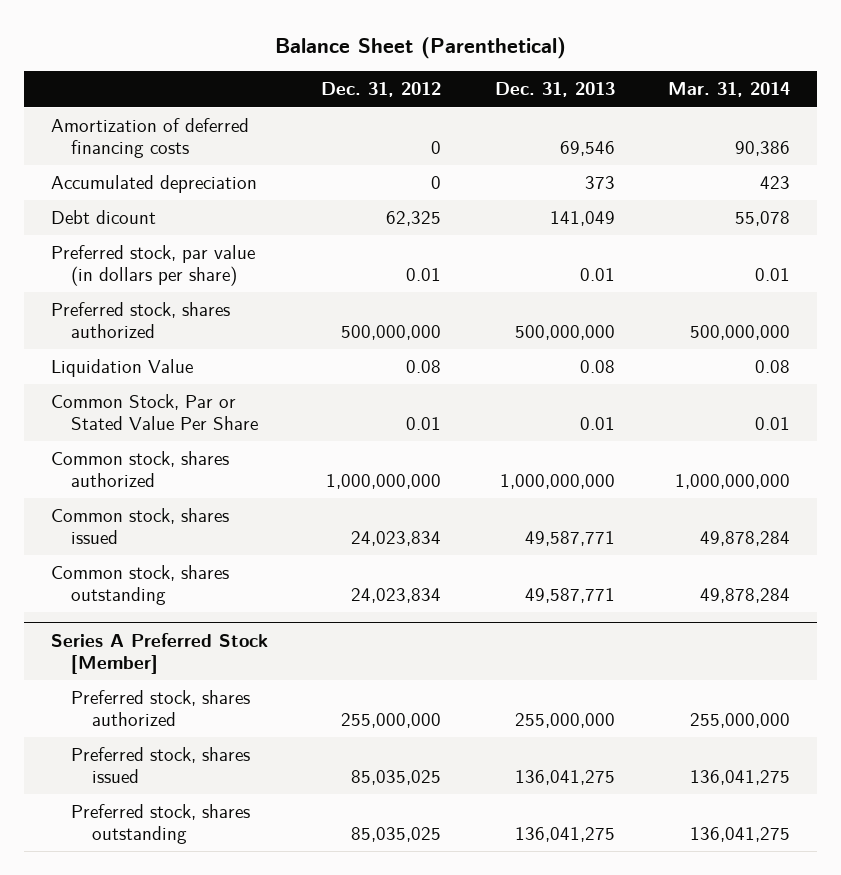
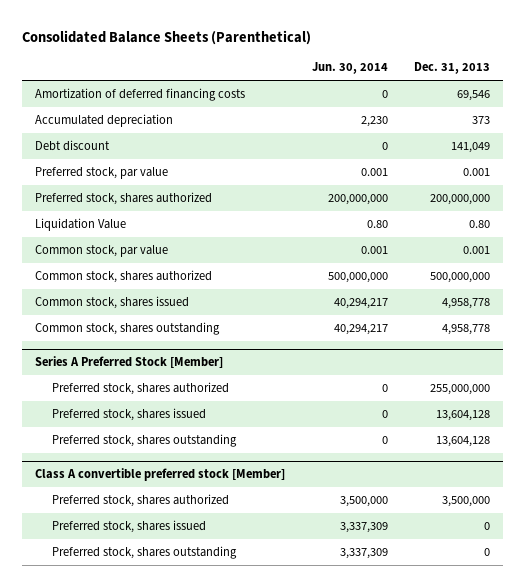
- Balance Sheet (Parenthetical)
+ Consolidated Balance Sheets (Parenthetical)
- | Dec. 31, 2012 | Dec. 31, 2013 | Mar. 31, 2014
+ | Jun. 30, 2014 | Dec. 31, 2013
- Debt dicount | 62,325 | 141,049 | 55,078
- Preferred stock, par value (in dollars per share) | 0.01 | 0.01 | 0.01
- Preferred stock, shares authorized | 500,000,000 | 500,000,000 | 500,000,000
- Liquidation Value | 0.08 | 0.08 | 0.08
- Common Stock, Par or Stated Value Per Share | 0.01 | 0.01 | 0.01
- Common stock, shares authorized | 1,000,000,000 | 1,000,000,000 | 1,000,000,000
- Common stock, shares issued | 24,023,834 | 49,587,771 | 49,878,284
- Common stock, shares outstanding | 24,023,834 | 49,587,771 | 49,878,284
+ Debt discount | 0 | 141,049
+ Preferred stock, par value | 0.001 | 0.001
+ Preferred stock, shares authorized | 200,000,000 | 200,000,000
+ Liquidation Value | 0.80 | 0.80
+ Common stock, par value | 0.001 | 0.001
+ Common stock, shares authorized | 500,000,000 | 500,000,000
+ Common stock, shares issued | 40,294,217 | 4,958,778
+ Common stock, shares outstanding | 40,294,217 | 4,958,778
@ Series A Preferred Stock [Member]
- Preferred stock, shares issued | 85,035,025 | 136,041,275 | 136,041,275
- Preferred stock, shares outstanding | 85,035,025 | 136,041,275 | 136,041,275
+ Preferred stock, shares issued | 0 | 13,604,128
+ Preferred stock, shares outstanding | 0 | 13,604,128
+ Class A convertible preferred stock [Member]
+ Preferred stock, shares authorized | 3,500,000 | 3,500,000
+ Preferred stock, shares issued | 3,337,309 | 0
+ Preferred stock, shares outstanding | 3,337,309 | 0

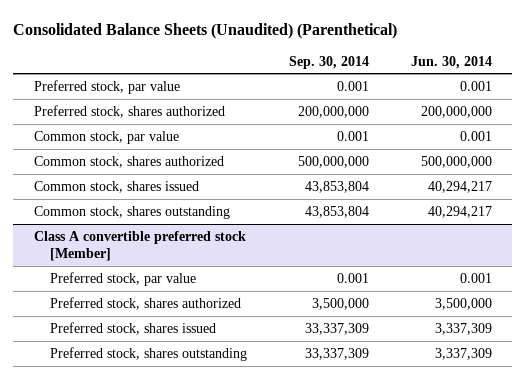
- Consolidated Balance Sheets (Parenthetical)
+ Consolidated Balance Sheets (Unaudited) (Parenthetical)
- | Jun. 30, 2014 | Dec. 31, 2013
+ | Sep. 30, 2014 | Jun. 30, 2014
- Amortization of deferred financing costs | 0 | 69,546
- Accumulated depreciation | 2,230 | 373
- Debt discount | 0 | 141,049
- Liquidation Value | 0.80 | 0.80
- Series A Preferred Stock [Member]
- Preferred stock, shares authorized | 0 | 255,000,000
- Preferred stock, shares issued | 0 | 13,604,128
- Preferred stock, shares outstanding | 0 | 13,604,128
@ Class A convertible preferred stock [Member]
+ Preferred stock, par value | 0.001 | 0.001

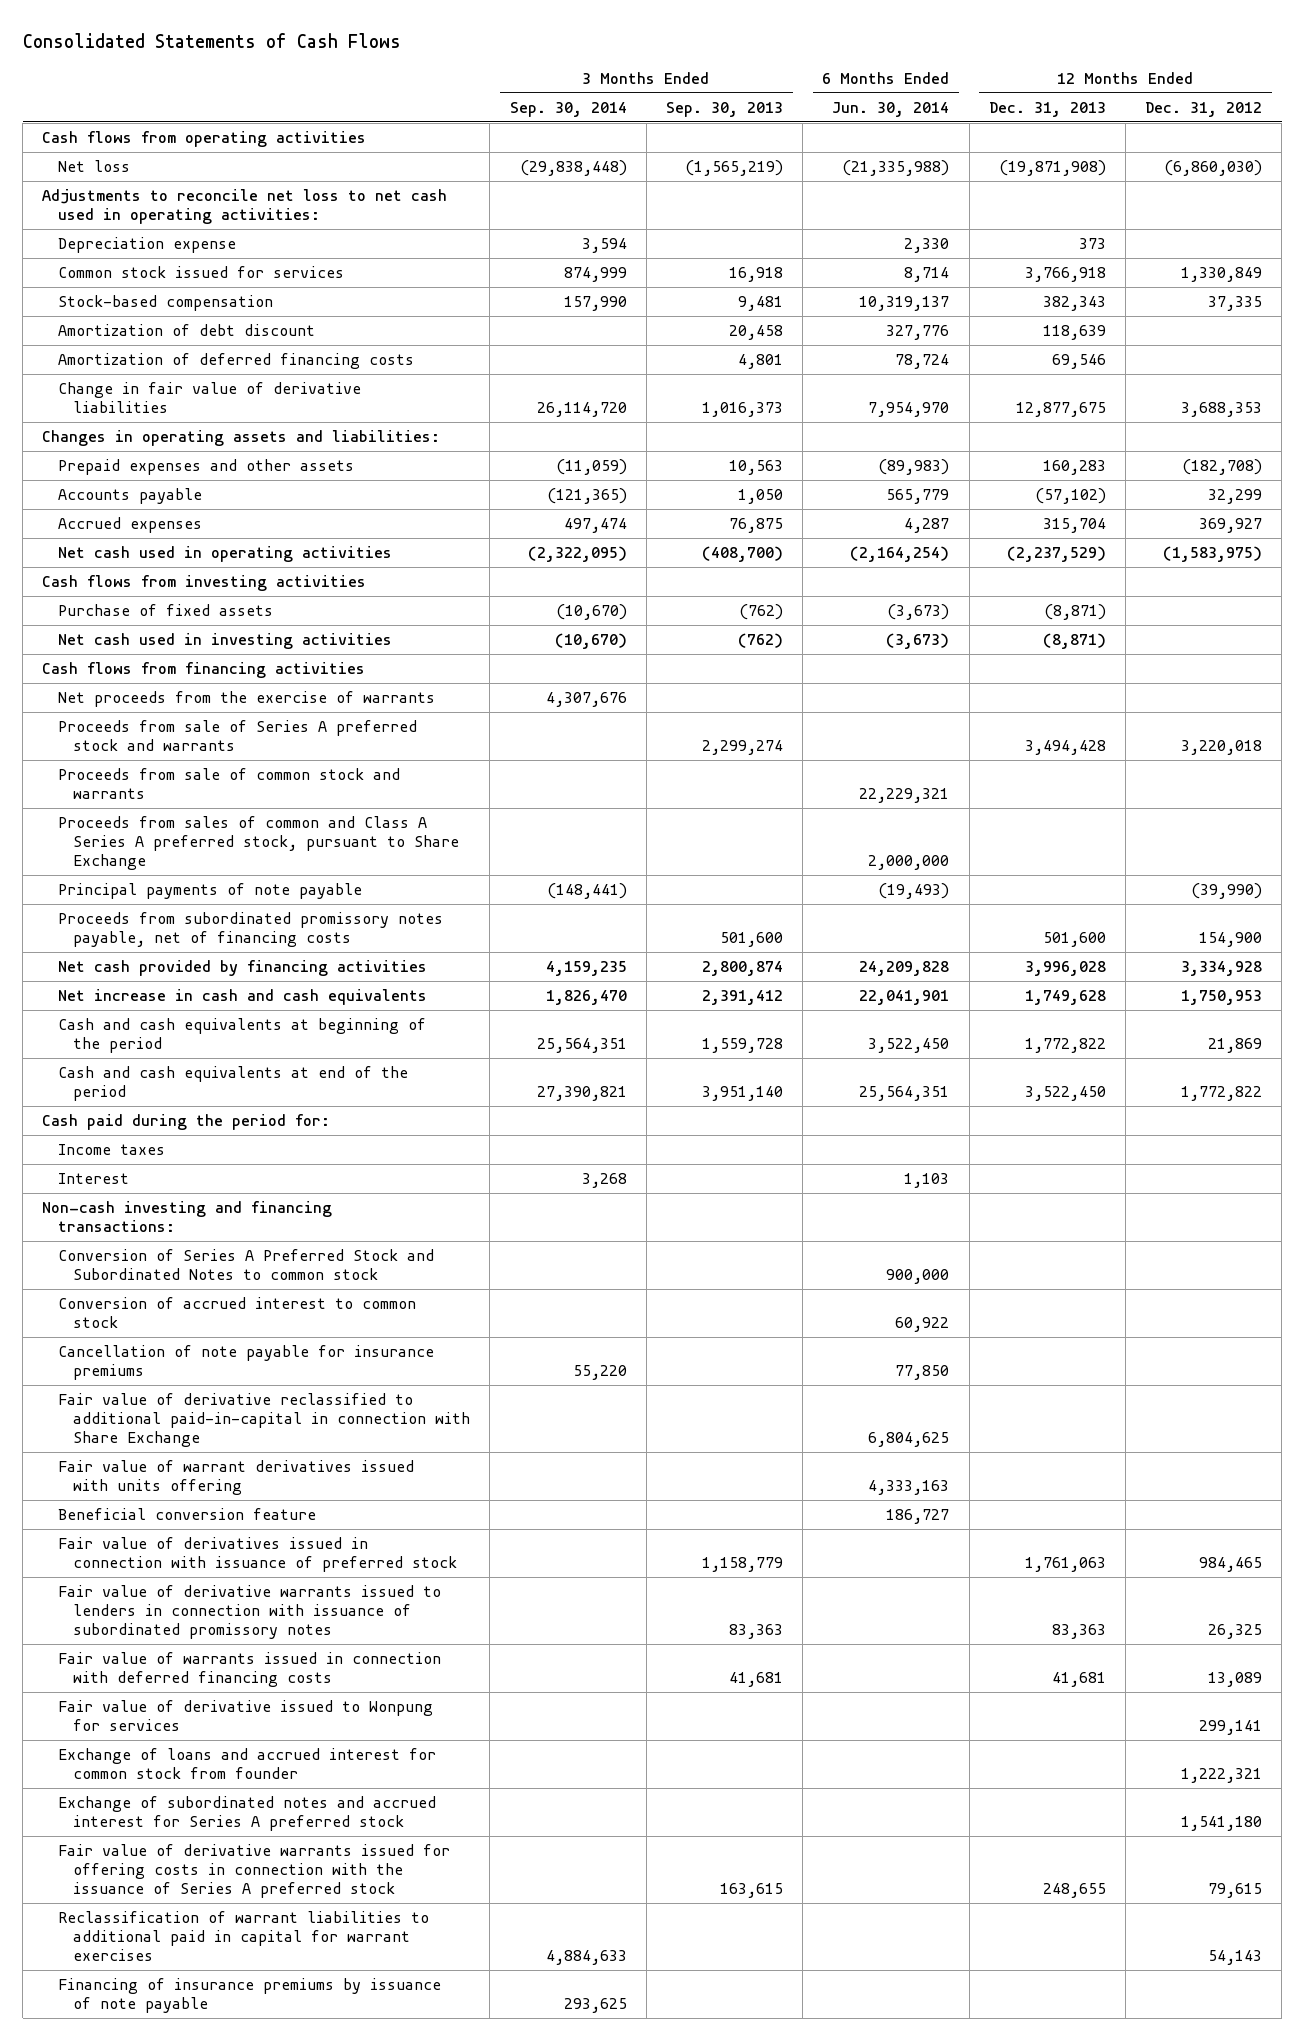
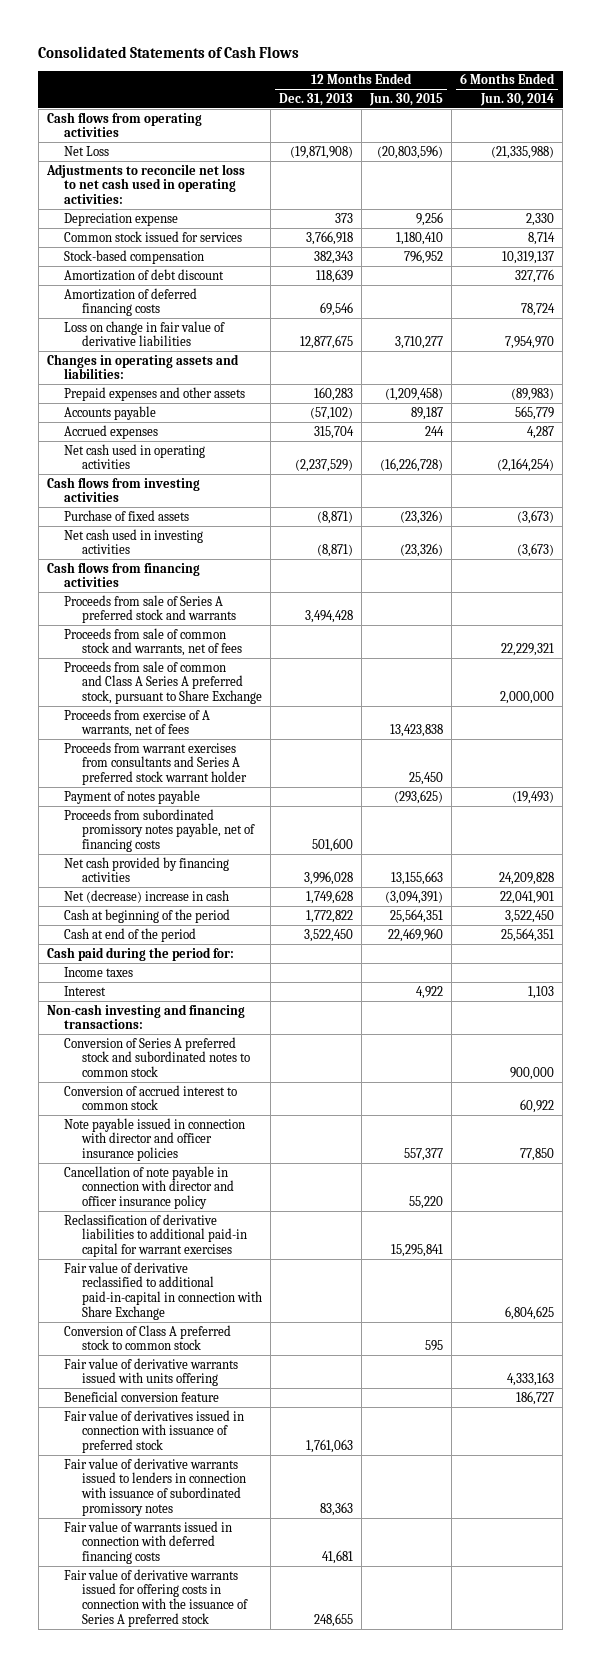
- | 3 Months Ended Sep. 30, 2014 | 3 Months Ended Sep. 30, 2013 | 6 Months Ended Jun. 30, 2014 | 12 Months Ended Dec. 31, 2013 | 12 Months Ended Dec. 31, 2012
+ | 12 Months Ended Dec. 31, 2013 | 12 Months Ended Jun. 30, 2015 | 6 Months Ended Jun. 30, 2014
- Net loss | (29,838,448) | (1,565,219) | (21,335,988) | (19,871,908) | (6,860,030)
+ Net Loss | (19,871,908) | (20,803,596) | (21,335,988)
- Change in fair value of derivative liabilities | 26,114,720 | 1,016,373 | 7,954,970 | 12,877,675 | 3,688,353
+ Loss on change in fair value of derivative liabilities | 12,877,675 | 3,710,277 | 7,954,970
- Net proceeds from the exercise of warrants | 4,307,676 | | | |
- Proceeds from sale of common stock and warrants | | | 22,229,321 | |
- Proceeds from sales of common and Class A Series A preferred stock, pursuant to Share Exchange | | | 2,000,000 | |
- Principal payments of note payable | (148,441) | | (19,493) | | (39,990)
+ Proceeds from sale of common stock and warrants, net of fees | | | 22,229,321
+ Proceeds from sale of common and Class A Series A preferred stock, pursuant to Share Exchange | | | 2,000,000
+ Proceeds from exercise of A warrants, net of fees | | 13,423,838 |
+ Proceeds from warrant exercises from consultants and Series A preferred stock warrant holder | | 25,450 |
+ Payment of notes payable | | (293,625) | (19,493)
- Net increase in cash and cash equivalents | 1,826,470 | 2,391,412 | 22,041,901 | 1,749,628 | 1,750,953
- Cash and cash equivalents at beginning of the period | 25,564,351 | 1,559,728 | 3,522,450 | 1,772,822 | 21,869
- Cash and cash equivalents at end of the period | 27,390,821 | 3,951,140 | 25,564,351 | 3,522,450 | 1,772,822
+ Net (decrease) increase in cash | 1,749,628 | (3,094,391) | 22,041,901
+ Cash at beginning of the period | 1,772,822 | 25,564,351 | 3,522,450
+ Cash at end of the period | 3,522,450 | 22,469,960 | 25,564,351
- Conversion of Series A Preferred Stock and Subordinated Notes to common stock | | | 900,000 | |
+ Conversion of Series A preferred stock and subordinated notes to common stock | | | 900,000
- Cancellation of note payable for insurance premiums | 55,220 | | 77,850 | |
+ Note payable issued in connection with director and officer insurance policies | | 557,377 | 77,850
+ Cancellation of note payable in connection with director and officer insurance policy | | 55,220 |
+ Reclassification of derivative liabilities to additional paid-in capital for warrant exercises | | 15,295,841 |
- Fair value of warrant derivatives issued with units offering | | | 4,333,163 | |
+ Conversion of Class A preferred stock to common stock | | 595 |
+ Fair value of derivative warrants issued with units offering | | | 4,333,163
- Fair value of derivative issued to Wonpung for services | | | | | 299,141
- Exchange of loans and accrued interest for common stock from founder | | | | | 1,222,321
- Exchange of subordinated notes and accrued interest for Series A preferred stock | | | | | 1,541,180
- Reclassification of warrant liabilities to additional paid in capital for warrant exercises | 4,884,633 | | | | 54,143
- Financing of insurance premiums by issuance of note payable | 293,625 | | | |

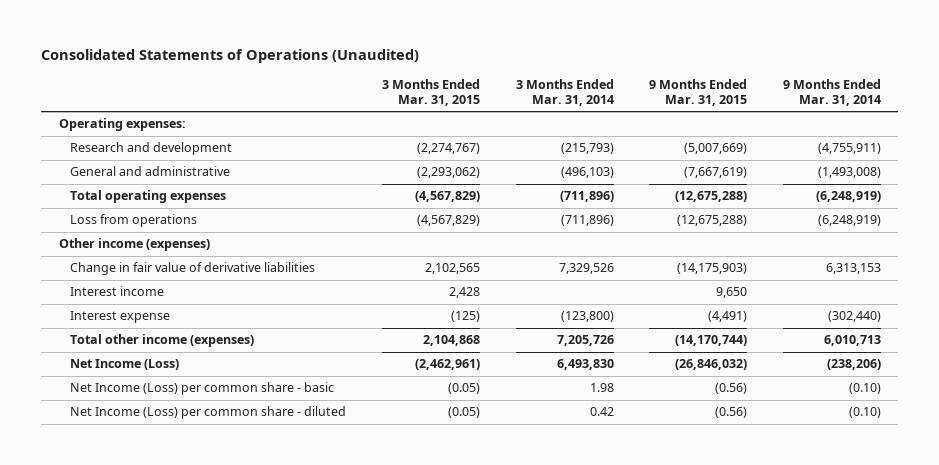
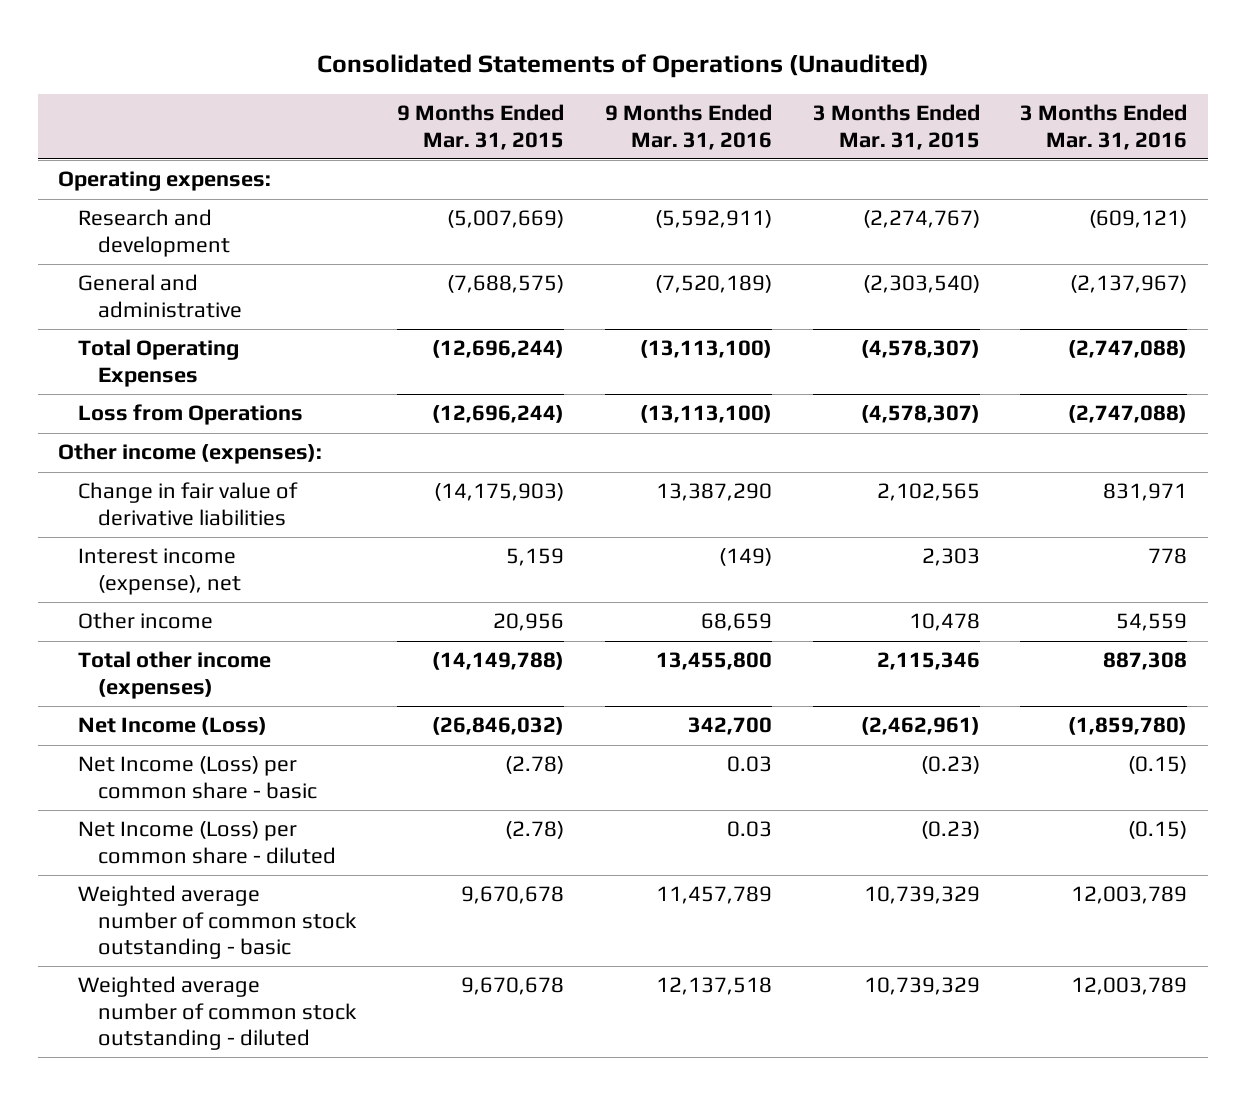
- | 3 Months Ended Mar. 31, 2015 | 3 Months Ended Mar. 31, 2014 | 9 Months Ended Mar. 31, 2015 | 9 Months Ended Mar. 31, 2014
+ | 9 Months Ended Mar. 31, 2015 | 9 Months Ended Mar. 31, 2016 | 3 Months Ended Mar. 31, 2015 | 3 Months Ended Mar. 31, 2016
- General and administrative | (2,293,062) | (496,103) | (7,667,619) | (1,493,008)
- Total operating expenses | (4,567,829) | (711,896) | (12,675,288) | (6,248,919)
- Loss from operations | (4,567,829) | (711,896) | (12,675,288) | (6,248,919)
- Other income (expenses)
+ General and administrative | (7,688,575) | (7,520,189) | (2,303,540) | (2,137,967)
+ Total Operating Expenses | (12,696,244) | (13,113,100) | (4,578,307) | (2,747,088)
+ Loss from Operations | (12,696,244) | (13,113,100) | (4,578,307) | (2,747,088)
+ Other income (expenses):
- Interest income | 2,428 | | 9,650 |
- Interest expense | (125) | (123,800) | (4,491) | (302,440)
- Total other income (expenses) | 2,104,868 | 7,205,726 | (14,170,744) | 6,010,713
+ Interest income (expense), net | 5,159 | (149) | 2,303 | 778
+ Other income | 20,956 | 68,659 | 10,478 | 54,559
+ Total other income (expenses) | (14,149,788) | 13,455,800 | 2,115,346 | 887,308
- Net Income (Loss) per common share - basic | (0.05) | 1.98 | (0.56) | (0.10)
- Net Income (Loss) per common share - diluted | (0.05) | 0.42 | (0.56) | (0.10)
+ Net Income (Loss) per common share - basic | (2.78) | 0.03 | (0.23) | (0.15)
+ Net Income (Loss) per common share - diluted | (2.78) | 0.03 | (0.23) | (0.15)
+ Weighted average number of common stock outstanding - basic | 9,670,678 | 11,457,789 | 10,739,329 | 12,003,789
+ Weighted average number of common stock outstanding - diluted | 9,670,678 | 12,137,518 | 10,739,329 | 12,003,789

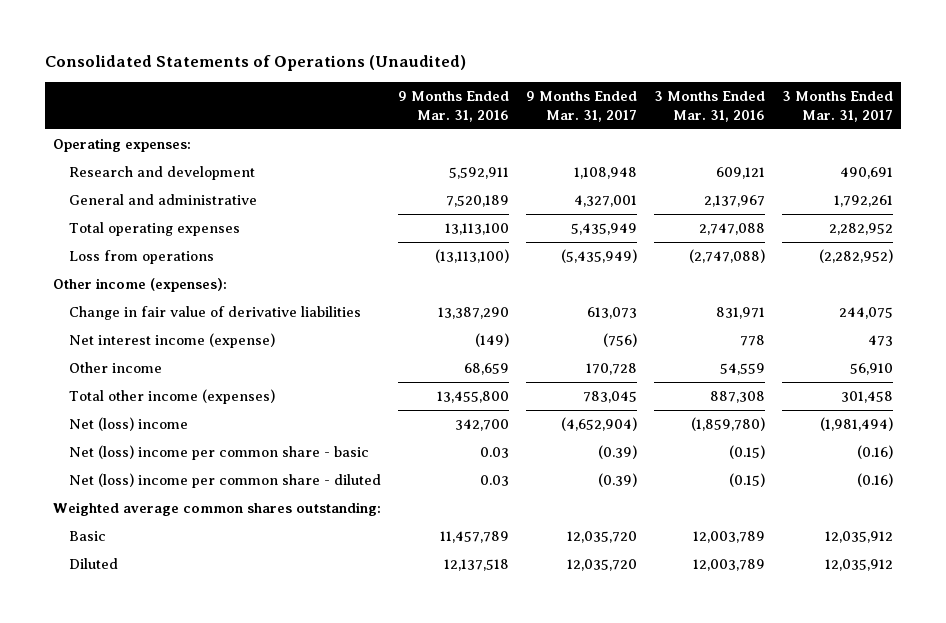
- | 9 Months Ended Mar. 31, 2015 | 9 Months Ended Mar. 31, 2016 | 3 Months Ended Mar. 31, 2015 | 3 Months Ended Mar. 31, 2016
+ | 9 Months Ended Mar. 31, 2016 | 9 Months Ended Mar. 31, 2017 | 3 Months Ended Mar. 31, 2016 | 3 Months Ended Mar. 31, 2017
- Research and development | (5,007,669) | (5,592,911) | (2,274,767) | (609,121)
- General and administrative | (7,688,575) | (7,520,189) | (2,303,540) | (2,137,967)
- Total Operating Expenses | (12,696,244) | (13,113,100) | (4,578,307) | (2,747,088)
- Loss from Operations | (12,696,244) | (13,113,100) | (4,578,307) | (2,747,088)
+ Research and development | 5,592,911 | 1,108,948 | 609,121 | 490,691
+ General and administrative | 7,520,189 | 4,327,001 | 2,137,967 | 1,792,261
+ Total operating expenses | 13,113,100 | 5,435,949 | 2,747,088 | 2,282,952
+ Loss from operations | (13,113,100) | (5,435,949) | (2,747,088) | (2,282,952)
- Interest income (expense), net | 5,159 | (149) | 2,303 | 778
+ Net interest income (expense) | (149) | (756) | 778 | 473
- Net Income (Loss) | (26,846,032) | 342,700 | (2,462,961) | (1,859,780)
- Net Income (Loss) per common share - basic | (2.78) | 0.03 | (0.23) | (0.15)
- Net Income (Loss) per common share - diluted | (2.78) | 0.03 | (0.23) | (0.15)
- Weighted average number of common stock outstanding - basic | 9,670,678 | 11,457,789 | 10,739,329 | 12,003,789
- Weighted average number of common stock outstanding - diluted | 9,670,678 | 12,137,518 | 10,739,329 | 12,003,789
+ Net (loss) income | 342,700 | (4,652,904) | (1,859,780) | (1,981,494)
+ Net (loss) income per common share - basic | 0.03 | (0.39) | (0.15) | (0.16)
+ Net (loss) income per common share - diluted | 0.03 | (0.39) | (0.15) | (0.16)
+ Weighted average common shares outstanding:
+ Basic | 11,457,789 | 12,035,720 | 12,003,789 | 12,035,912
+ Diluted | 12,137,518 | 12,035,720 | 12,003,789 | 12,035,912

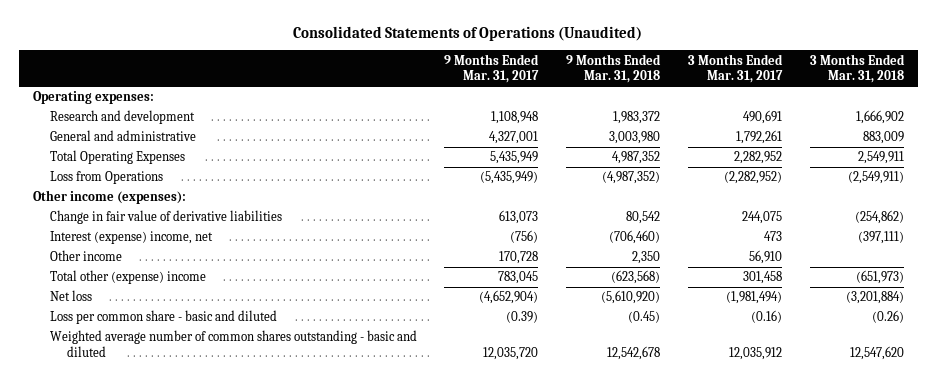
- | 9 Months Ended Mar. 31, 2016 | 9 Months Ended Mar. 31, 2017 | 3 Months Ended Mar. 31, 2016 | 3 Months Ended Mar. 31, 2017
+ | 9 Months Ended Mar. 31, 2017 | 9 Months Ended Mar. 31, 2018 | 3 Months Ended Mar. 31, 2017 | 3 Months Ended Mar. 31, 2018
- Total operating expenses | 13,113,100 | 5,435,949 | 2,747,088 | 2,282,952
- Loss from operations | (13,113,100) | (5,435,949) | (2,747,088) | (2,282,952)
+ Total Operating Expenses | 5,435,949 | 4,987,352 | 2,282,952 | 2,549,911
+ Loss from Operations | (5,435,949) | (4,987,352) | (2,282,952) | (2,549,911)
- Net interest income (expense) | (149) | (756) | 778 | 473
+ Interest (expense) income, net | (756) | (706,460) | 473 | (397,111)
- Total other income (expenses) | 13,455,800 | 783,045 | 887,308 | 301,458
- Net (loss) income | 342,700 | (4,652,904) | (1,859,780) | (1,981,494)
- Net (loss) income per common share - basic | 0.03 | (0.39) | (0.15) | (0.16)
- Net (loss) income per common share - diluted | 0.03 | (0.39) | (0.15) | (0.16)
- Weighted average common shares outstanding:
- Basic | 11,457,789 | 12,035,720 | 12,003,789 | 12,035,912
- Diluted | 12,137,518 | 12,035,720 | 12,003,789 | 12,035,912
+ Total other (expense) income | 783,045 | (623,568) | 301,458 | (651,973)
+ Net loss | (4,652,904) | (5,610,920) | (1,981,494) | (3,201,884)
+ Loss per common share - basic and diluted | (0.39) | (0.45) | (0.16) | (0.26)
+ Weighted average number of common shares outstanding - basic and diluted | 12,035,720 | 12,542,678 | 12,035,912 | 12,547,620

